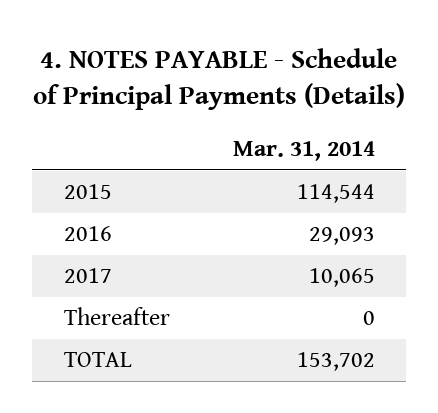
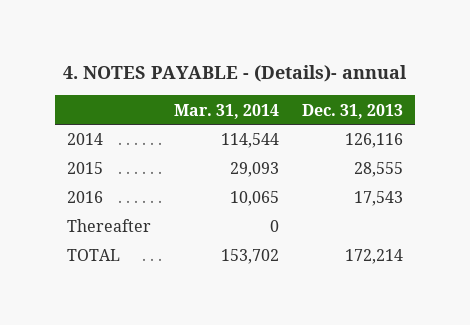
- 4. NOTES PAYABLE - Schedule of Principal Payments (Details)
+ 4. NOTES PAYABLE - (Details)- annual
- | Mar. 31, 2014
+ | Mar. 31, 2014 | Dec. 31, 2013
- 2015 | 114,544
- 2016 | 29,093
- 2017 | 10,065
+ 2014 | 114,544 | 126,116
+ 2015 | 29,093 | 28,555
+ 2016 | 10,065 | 17,543

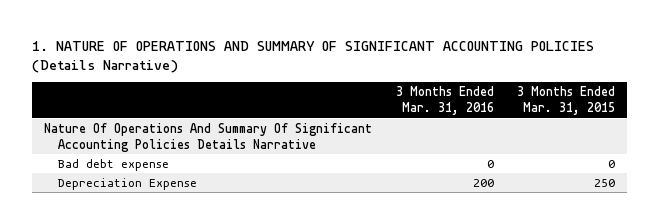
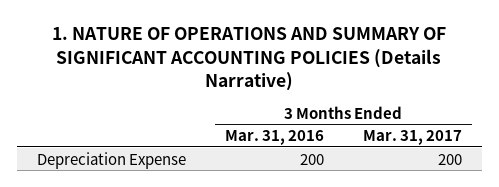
- | 3 Months Ended Mar. 31, 2016 | 3 Months Ended Mar. 31, 2015
+ | 3 Months Ended Mar. 31, 2016 | 3 Months Ended Mar. 31, 2017
- Nature Of Operations And Summary Of Significant Accounting Policies Details Narrative
- Bad debt expense | 0 | 0

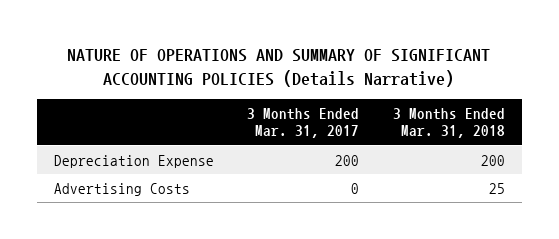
- 1. NATURE OF OPERATIONS AND SUMMARY OF SIGNIFICANT ACCOUNTING POLICIES (Details Narrative)
+ NATURE OF OPERATIONS AND SUMMARY OF SIGNIFICANT ACCOUNTING POLICIES (Details Narrative)
- | 3 Months Ended Mar. 31, 2016 | 3 Months Ended Mar. 31, 2017
+ | 3 Months Ended Mar. 31, 2017 | 3 Months Ended Mar. 31, 2018
+ Advertising Costs | 0 | 25

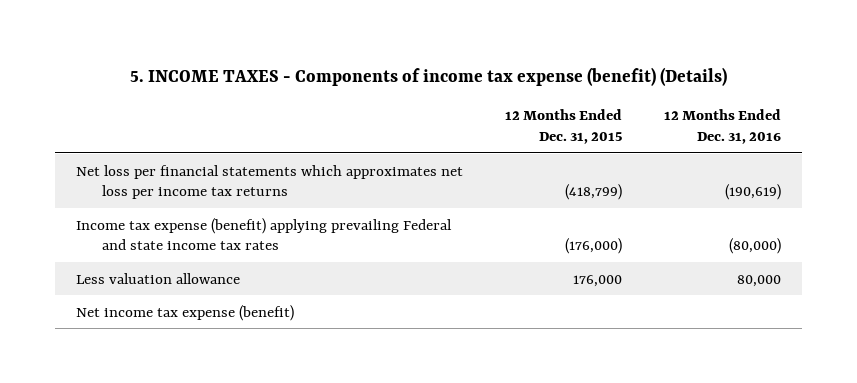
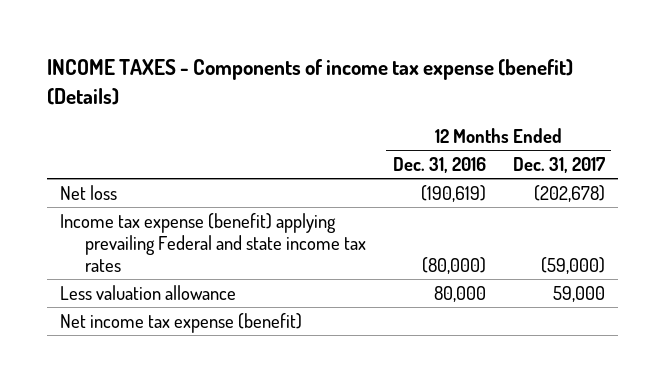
- 5. INCOME TAXES - Components of income tax expense (benefit) (Details)
+ INCOME TAXES - Components of income tax expense (benefit) (Details)
- | 12 Months Ended Dec. 31, 2015 | 12 Months Ended Dec. 31, 2016
+ | 12 Months Ended Dec. 31, 2016 | 12 Months Ended Dec. 31, 2017
- Net loss per financial statements which approximates net loss per income tax returns | (418,799) | (190,619)
+ Net loss | (190,619) | (202,678)

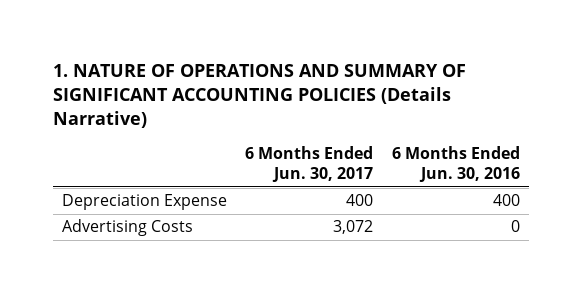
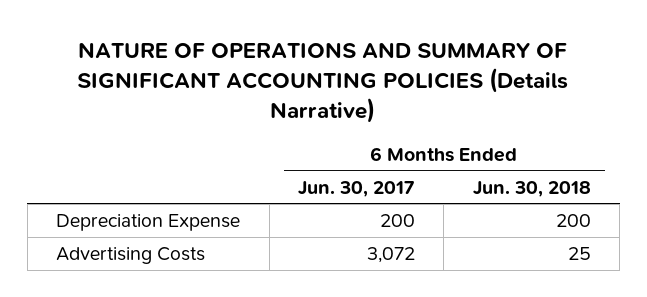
- 1. NATURE OF OPERATIONS AND SUMMARY OF SIGNIFICANT ACCOUNTING POLICIES (Details Narrative)
+ NATURE OF OPERATIONS AND SUMMARY OF SIGNIFICANT ACCOUNTING POLICIES (Details Narrative)
- | 6 Months Ended Jun. 30, 2017 | 6 Months Ended Jun. 30, 2016
+ | 6 Months Ended Jun. 30, 2017 | 6 Months Ended Jun. 30, 2018
- Depreciation Expense | 400 | 400
+ Depreciation Expense | 200 | 200

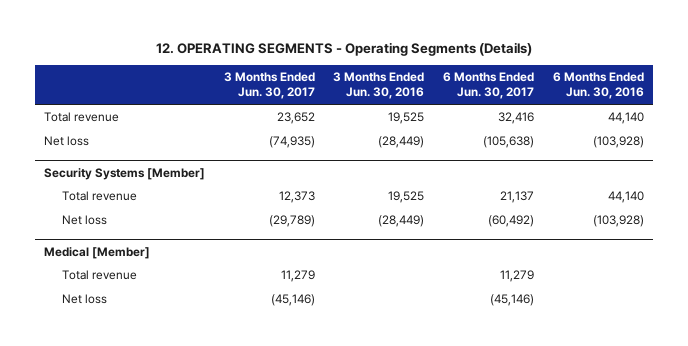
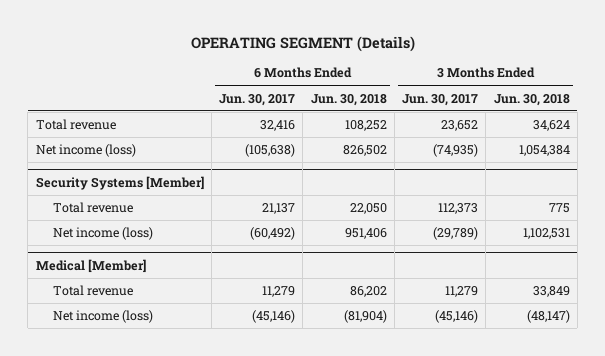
- 12. OPERATING SEGMENTS - Operating Segments (Details)
+ OPERATING SEGMENT (Details)
- | 3 Months Ended Jun. 30, 2017 | 3 Months Ended Jun. 30, 2016 | 6 Months Ended Jun. 30, 2017 | 6 Months Ended Jun. 30, 2016
+ | 6 Months Ended Jun. 30, 2017 | 6 Months Ended Jun. 30, 2018 | 3 Months Ended Jun. 30, 2017 | 3 Months Ended Jun. 30, 2018
- Net loss | (74,935) | (28,449) | (105,638) | (103,928)
+ Net income (loss) | (105,638) | 826,502 | (74,935) | 1,054,384
@ Security Systems [Member]
- Total revenue | 12,373 | 19,525 | 21,137 | 44,140
- Net loss | (29,789) | (28,449) | (60,492) | (103,928)
+ Total revenue | 21,137 | 22,050 | 112,373 | 775
+ Net income (loss) | (60,492) | 951,406 | (29,789) | 1,102,531
@ Medical [Member]
- Net loss | (45,146) | | (45,146) |
+ Net income (loss) | (45,146) | (81,904) | (45,146) | (48,147)

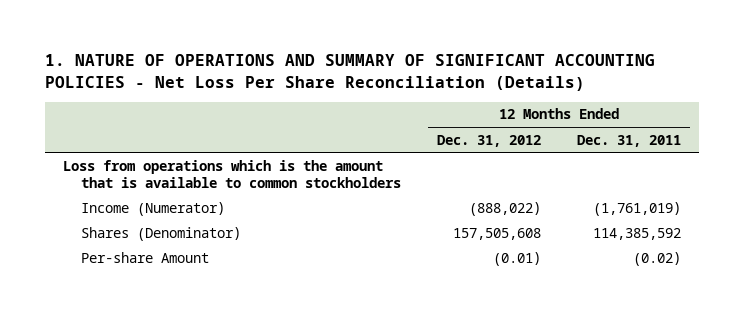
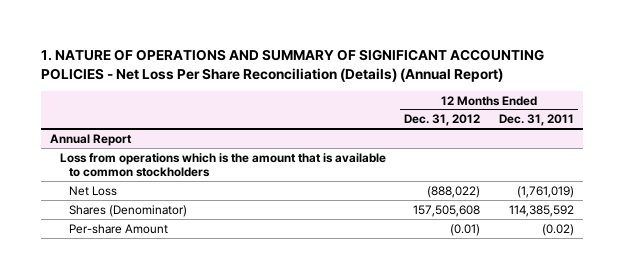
- 1. NATURE OF OPERATIONS AND SUMMARY OF SIGNIFICANT ACCOUNTING POLICIES - Net Loss Per Share Reconciliation (Details)
+ 1. NATURE OF OPERATIONS AND SUMMARY OF SIGNIFICANT ACCOUNTING POLICIES - Net Loss Per Share Reconciliation (Details) (Annual Report)
+ Annual Report
- Income (Numerator) | (888,022) | (1,761,019)
+ Net Loss | (888,022) | (1,761,019)

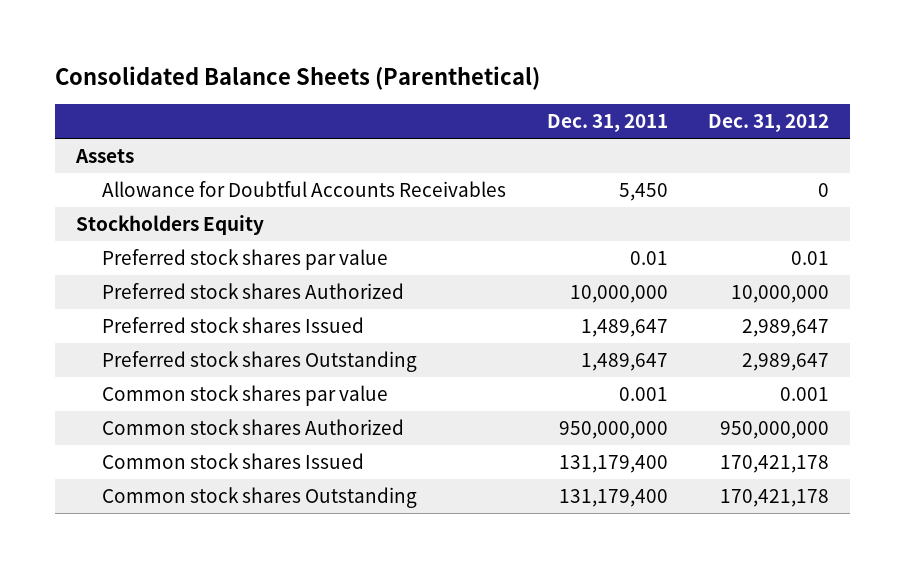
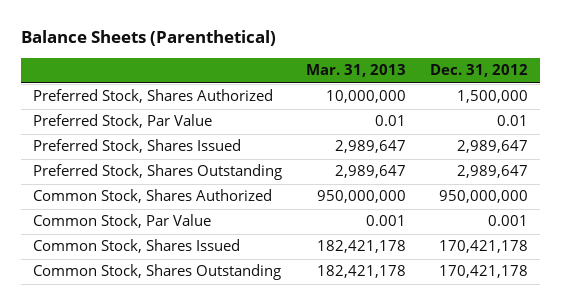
- Consolidated Balance Sheets (Parenthetical)
+ Balance Sheets (Parenthetical)
- | Dec. 31, 2011 | Dec. 31, 2012
+ | Mar. 31, 2013 | Dec. 31, 2012
- Assets
- Allowance for Doubtful Accounts Receivables | 5,450 | 0
- Stockholders Equity
- Preferred stock shares par value | 0.01 | 0.01
- Preferred stock shares Authorized | 10,000,000 | 10,000,000
- Preferred stock shares Issued | 1,489,647 | 2,989,647
- Preferred stock shares Outstanding | 1,489,647 | 2,989,647
- Common stock shares par value | 0.001 | 0.001
- Common stock shares Authorized | 950,000,000 | 950,000,000
- Common stock shares Issued | 131,179,400 | 170,421,178
- Common stock shares Outstanding | 131,179,400 | 170,421,178
+ Preferred Stock, Shares Authorized | 10,000,000 | 1,500,000
+ Preferred Stock, Par Value | 0.01 | 0.01
+ Preferred Stock, Shares Issued | 2,989,647 | 2,989,647
+ Preferred Stock, Shares Outstanding | 2,989,647 | 2,989,647
+ Common Stock, Shares Authorized | 950,000,000 | 950,000,000
+ Common Stock, Par Value | 0.001 | 0.001
+ Common Stock, Shares Issued | 182,421,178 | 170,421,178
+ Common Stock, Shares Outstanding | 182,421,178 | 170,421,178

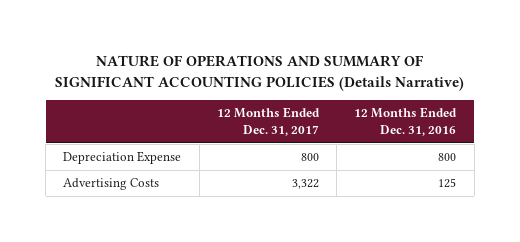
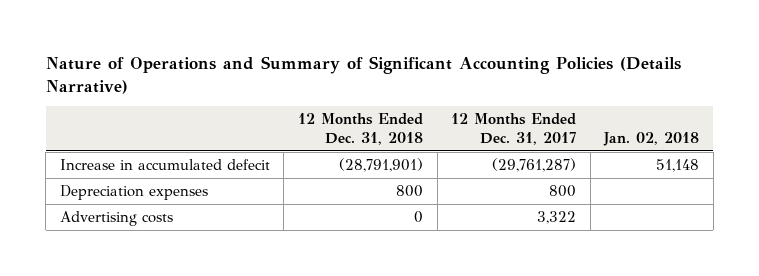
- NATURE OF OPERATIONS AND SUMMARY OF SIGNIFICANT ACCOUNTING POLICIES (Details Narrative)
+ Nature of Operations and Summary of Significant Accounting Policies (Details Narrative)
- | 12 Months Ended Dec. 31, 2017 | 12 Months Ended Dec. 31, 2016
+ | 12 Months Ended Dec. 31, 2018 | 12 Months Ended Dec. 31, 2017 | Jan. 02, 2018
- Depreciation Expense | 800 | 800
- Advertising Costs | 3,322 | 125
+ Increase in accumulated defecit | (28,791,901) | (29,761,287) | 51,148
+ Depreciation expenses | 800 | 800 |
+ Advertising costs | 0 | 3,322 |

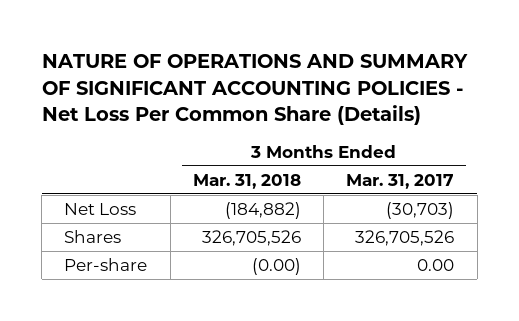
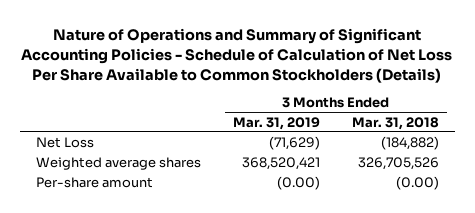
- NATURE OF OPERATIONS AND SUMMARY OF SIGNIFICANT ACCOUNTING POLICIES - Net Loss Per Common Share (Details)
+ Nature of Operations and Summary of Significant Accounting Policies - Schedule of Calculation of Net Loss Per Share Available to Common Stockholders (Details)
- | 3 Months Ended Mar. 31, 2018 | 3 Months Ended Mar. 31, 2017
+ | 3 Months Ended Mar. 31, 2019 | 3 Months Ended Mar. 31, 2018
- Shares | 326,705,526 | 326,705,526
- Per-share | (0.00) | 0.00
+ Weighted average shares | 368,520,421 | 326,705,526
+ Per-share amount | (0.00) | (0.00)

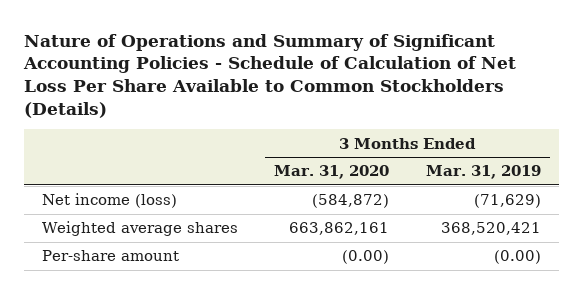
- | 3 Months Ended Mar. 31, 2019 | 3 Months Ended Mar. 31, 2018
+ | 3 Months Ended Mar. 31, 2020 | 3 Months Ended Mar. 31, 2019
- Net Loss | (71,629) | (184,882)
+ Net income (loss) | (584,872) | (71,629)

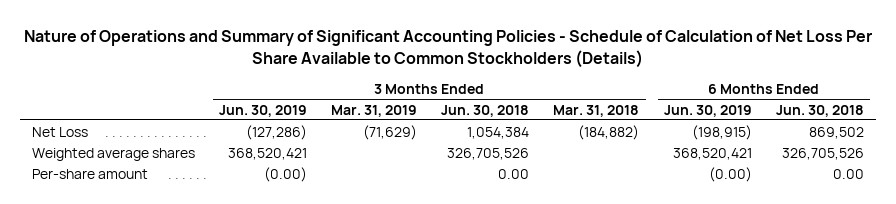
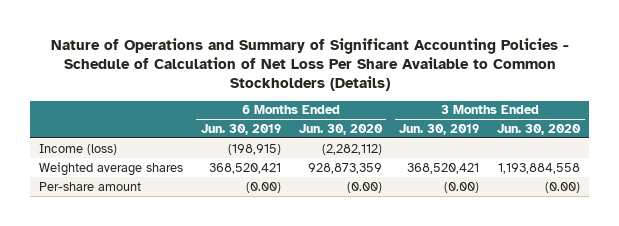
- | 3 Months Ended Jun. 30, 2019 | 3 Months Ended Mar. 31, 2019 | 3 Months Ended Jun. 30, 2018 | 3 Months Ended Mar. 31, 2018 | 6 Months Ended Jun. 30, 2019 | 6 Months Ended Jun. 30, 2018
+ | 6 Months Ended Jun. 30, 2019 | 6 Months Ended Jun. 30, 2020 | 3 Months Ended Jun. 30, 2019 | 3 Months Ended Jun. 30, 2020
- Net Loss | (127,286) | (71,629) | 1,054,384 | (184,882) | (198,915) | 869,502
+ Income (loss) | (198,915) | (2,282,112) | |

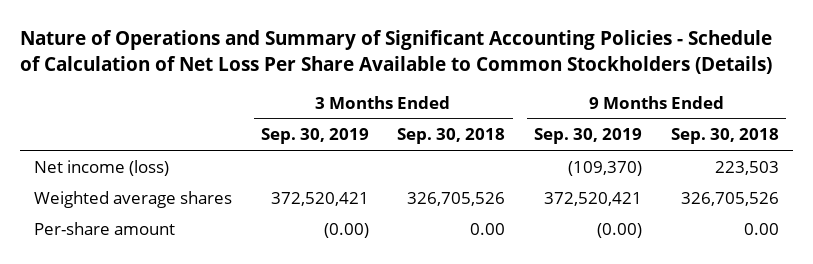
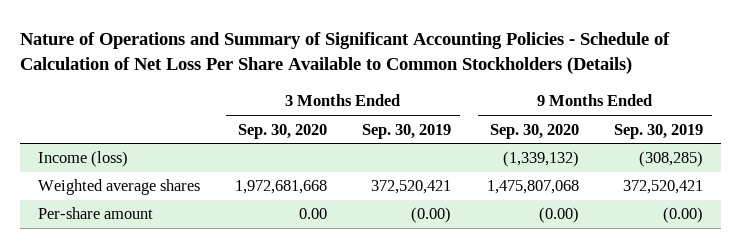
- | 3 Months Ended Sep. 30, 2019 | 3 Months Ended Sep. 30, 2018 | 9 Months Ended Sep. 30, 2019 | 9 Months Ended Sep. 30, 2018
+ | 3 Months Ended Sep. 30, 2020 | 3 Months Ended Sep. 30, 2019 | 9 Months Ended Sep. 30, 2020 | 9 Months Ended Sep. 30, 2019
- Net income (loss) | | | (109,370) | 223,503
+ Income (loss) | | | (1,339,132) | (308,285)

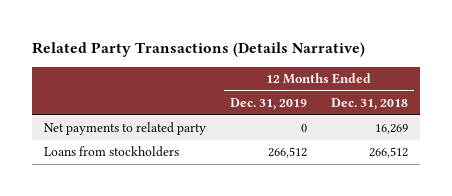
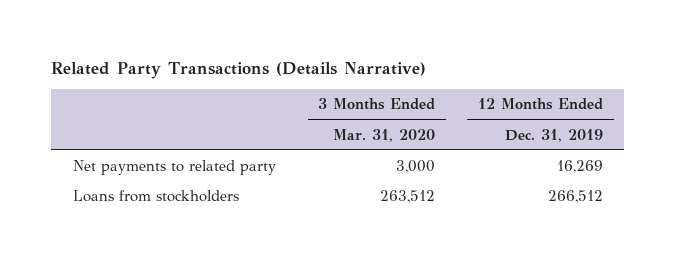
- | 12 Months Ended Dec. 31, 2019 | 12 Months Ended Dec. 31, 2018
+ | 3 Months Ended Mar. 31, 2020 | 12 Months Ended Dec. 31, 2019
- Net payments to related party | 0 | 16,269
+ Net payments to related party | 3,000 | 16,269

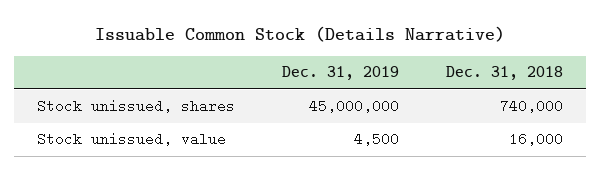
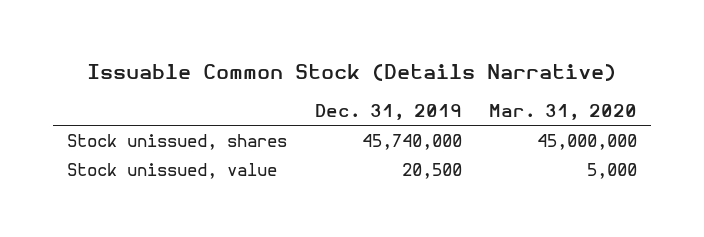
- | Dec. 31, 2019 | Dec. 31, 2018
+ | Dec. 31, 2019 | Mar. 31, 2020
- Stock unissued, shares | 45,000,000 | 740,000
- Stock unissued, value | 4,500 | 16,000
+ Stock unissued, shares | 45,740,000 | 45,000,000
+ Stock unissued, value | 20,500 | 5,000

